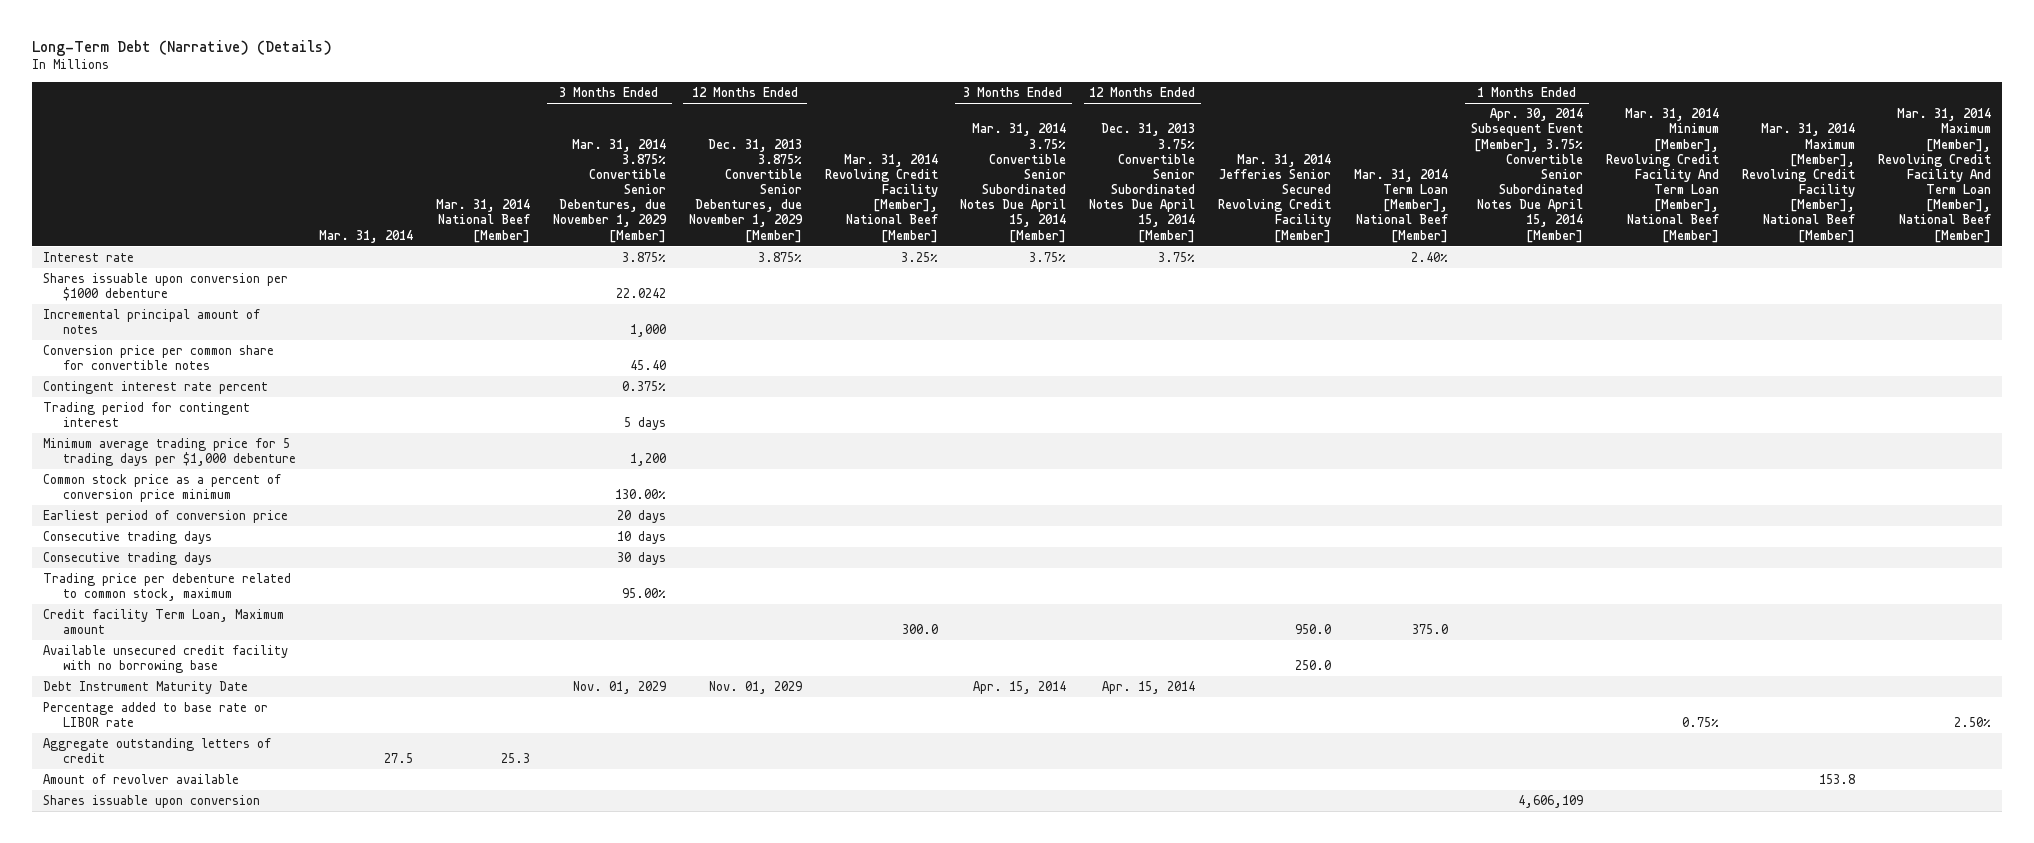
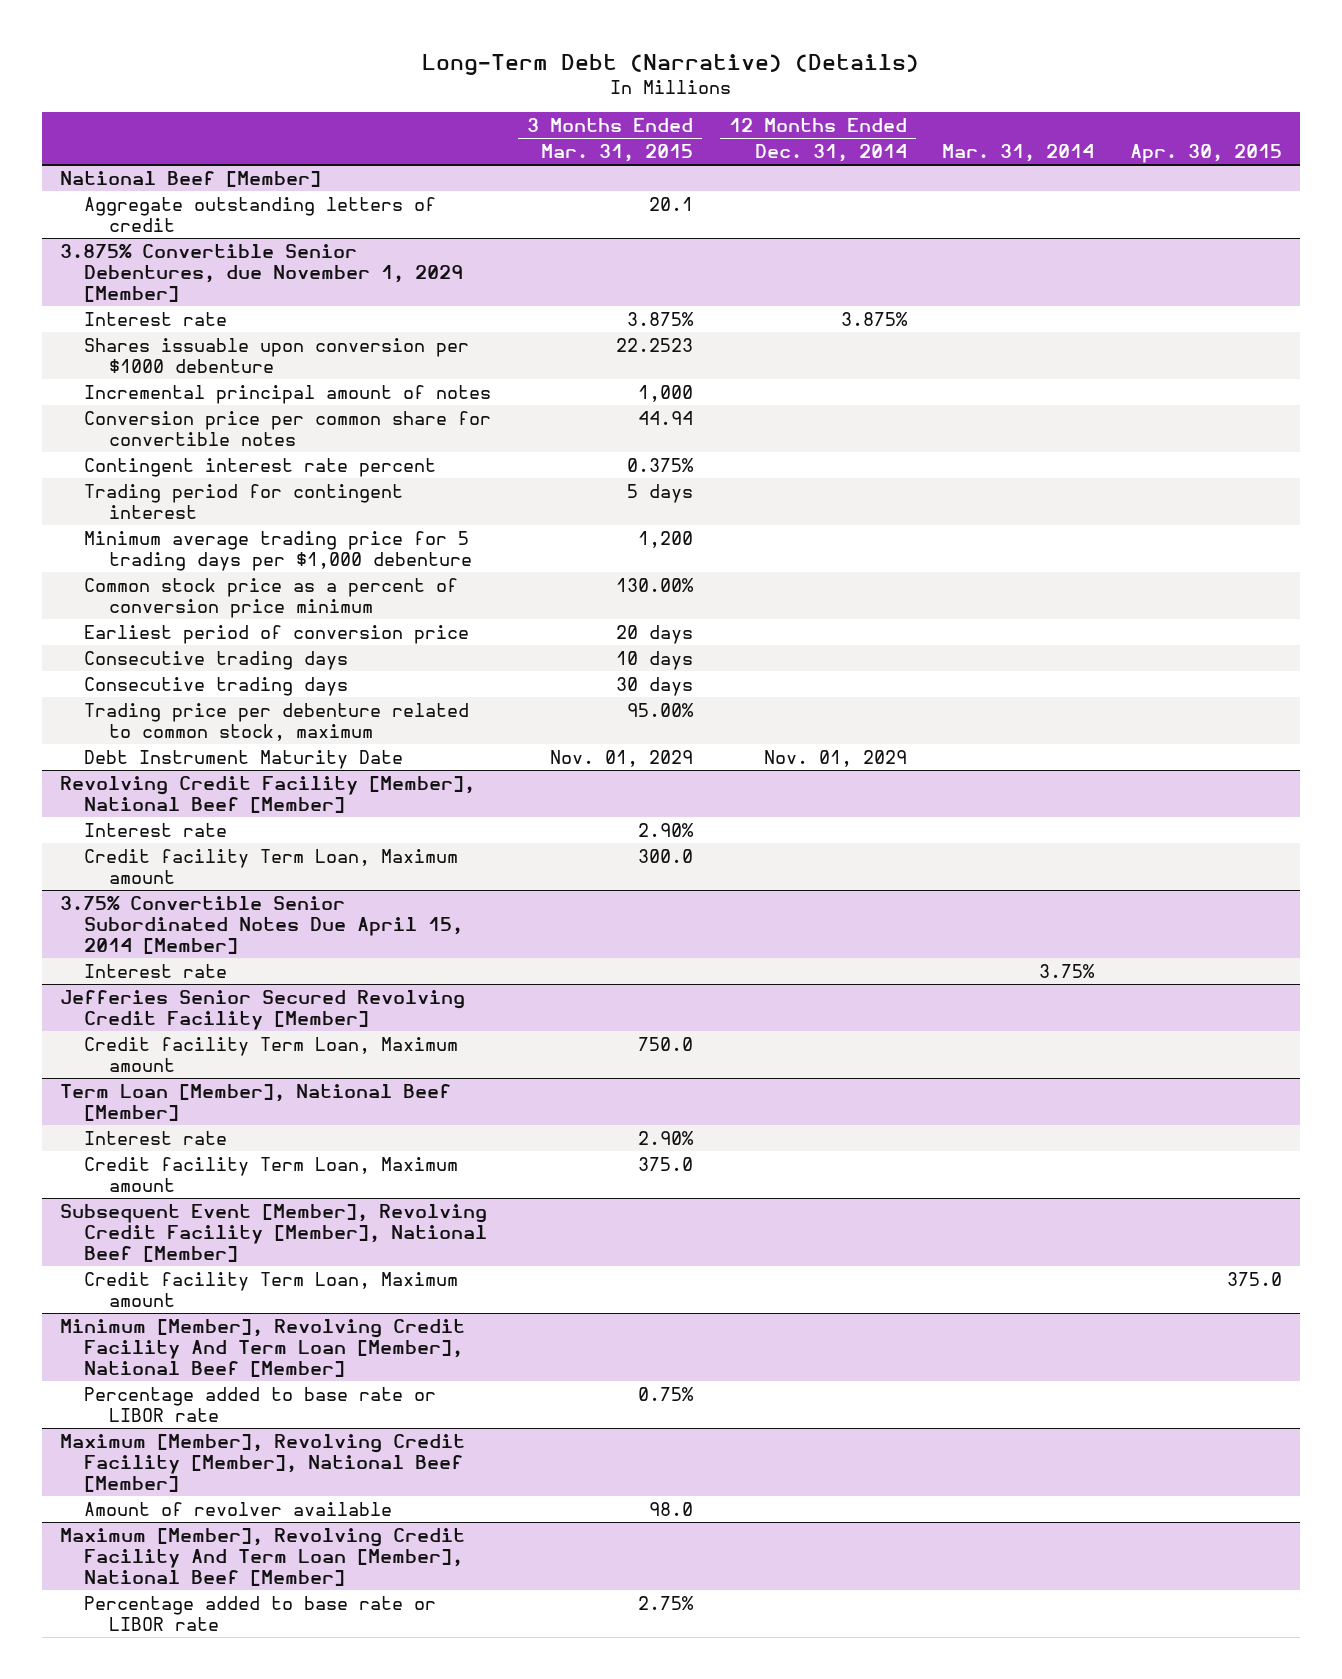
- | Mar. 31, 2014 | Mar. 31, 2014 National Beef [Member] | 3 Months Ended Mar. 31, 2014 3.875% Convertible Senior Debentures, due November 1, 2029 [Member] | 12 Months Ended Dec. 31, 2013 3.875% Convertible Senior Debentures, due November 1, 2029 [Member] | Mar. 31, 2014 Revolving Credit Facility [Member], National Beef [Member] | 3 Months Ended Mar. 31, 2014 3.75% Convertible Senior Subordinated Notes Due April 15, 2014 [Member] | 12 Months Ended Dec. 31, 2013 3.75% Convertible Senior Subordinated Notes Due April 15, 2014 [Member] | Mar. 31, 2014 Jefferies Senior Secured Revolving Credit Facility [Member] | Mar. 31, 2014 Term Loan [Member], National Beef [Member] | 1 Months Ended Apr. 30, 2014 Subsequent Event [Member], 3.75% Convertible Senior Subordinated Notes Due April 15, 2014 [Member] | Mar. 31, 2014 Minimum [Member], Revolving Credit Facility And Term Loan [Member], National Beef [Member] | Mar. 31, 2014 Maximum [Member], Revolving Credit Facility [Member], National Beef [Member] | Mar. 31, 2014 Maximum [Member], Revolving Credit Facility And Term Loan [Member], National Beef [Member]
+ | 3 Months Ended Mar. 31, 2015 | 12 Months Ended Dec. 31, 2014 | Mar. 31, 2014 | Apr. 30, 2015
- Interest rate | | | 3.875% | 3.875% | 3.25% | 3.75% | 3.75% | | 2.40% | | | |
- Shares issuable upon conversion per $1000 debenture | | | 22.0242 | | | | | | | | | |
- Incremental principal amount of notes | | | 1,000 | | | | | | | | | |
- Conversion price per common share for convertible notes | | | 45.40 | | | | | | | | | |
- Contingent interest rate percent | | | 0.375% | | | | | | | | | |
- Trading period for contingent interest | | | 5 days | | | | | | | | | |
- Minimum average trading price for 5 trading days per $1,000 debenture | | | 1,200 | | | | | | | | | |
- Common stock price as a percent of conversion price minimum | | | 130.00% | | | | | | | | | |
- Earliest period of conversion price | | | 20 days | | | | | | | | | |
- Consecutive trading days | | | 10 days | | | | | | | | | |
- Consecutive trading days | | | 30 days | | | | | | | | | |
- Trading price per debenture related to common stock, maximum | | | 95.00% | | | | | | | | | |
- Credit facility Term Loan, Maximum amount | | | | | 300.0 | | | 950.0 | 375.0 | | | |
- Available unsecured credit facility with no borrowing base | | | | | | | | 250.0 | | | | |
- Debt Instrument Maturity Date | | | Nov. 01, 2029 | Nov. 01, 2029 | | Apr. 15, 2014 | Apr. 15, 2014 | | | | | |
- Percentage added to base rate or LIBOR rate | | | | | | | | | | | 0.75% | | 2.50%
- Aggregate outstanding letters of credit | 27.5 | 25.3 | | | | | | | | | | |
- Amount of revolver available | | | | | | | | | | | | 153.8 |
- Shares issuable upon conversion | | | | | | | | | | 4,606,109 | | |
+ National Beef [Member]
+ Aggregate outstanding letters of credit | 20.1 | | |
+ 3.875% Convertible Senior Debentures, due November 1, 2029 [Member]
+ Interest rate | 3.875% | 3.875% | |
+ Shares issuable upon conversion per $1000 debenture | 22.2523 | | |
+ Incremental principal amount of notes | 1,000 | | |
+ Conversion price per common share for convertible notes | 44.94 | | |
+ Contingent interest rate percent | 0.375% | | |
+ Trading period for contingent interest | 5 days | | |
+ Minimum average trading price for 5 trading days per $1,000 debenture | 1,200 | | |
+ Common stock price as a percent of conversion price minimum | 130.00% | | |
+ Earliest period of conversion price | 20 days | | |
+ Consecutive trading days | 10 days | | |
+ Consecutive trading days | 30 days | | |
+ Trading price per debenture related to common stock, maximum | 95.00% | | |
+ Debt Instrument Maturity Date | Nov. 01, 2029 | Nov. 01, 2029 | |
+ Revolving Credit Facility [Member], National Beef [Member]
+ Interest rate | 2.90% | | |
+ Credit facility Term Loan, Maximum amount | 300.0 | | |
+ 3.75% Convertible Senior Subordinated Notes Due April 15, 2014 [Member]
+ Interest rate | | | 3.75% |
+ Jefferies Senior Secured Revolving Credit Facility [Member]
+ Credit facility Term Loan, Maximum amount | 750.0 | | |
+ Term Loan [Member], National Beef [Member]
+ Interest rate | 2.90% | | |
+ Credit facility Term Loan, Maximum amount | 375.0 | | |
+ Subsequent Event [Member], Revolving Credit Facility [Member], National Beef [Member]
+ Credit facility Term Loan, Maximum amount | | | | 375.0
+ Minimum [Member], Revolving Credit Facility And Term Loan [Member], National Beef [Member]
+ Percentage added to base rate or LIBOR rate | 0.75% | | |
+ Maximum [Member], Revolving Credit Facility [Member], National Beef [Member]
+ Amount of revolver available | 98.0 | | |
+ Maximum [Member], Revolving Credit Facility And Term Loan [Member], National Beef [Member]
+ Percentage added to base rate or LIBOR rate | 2.75% | | |

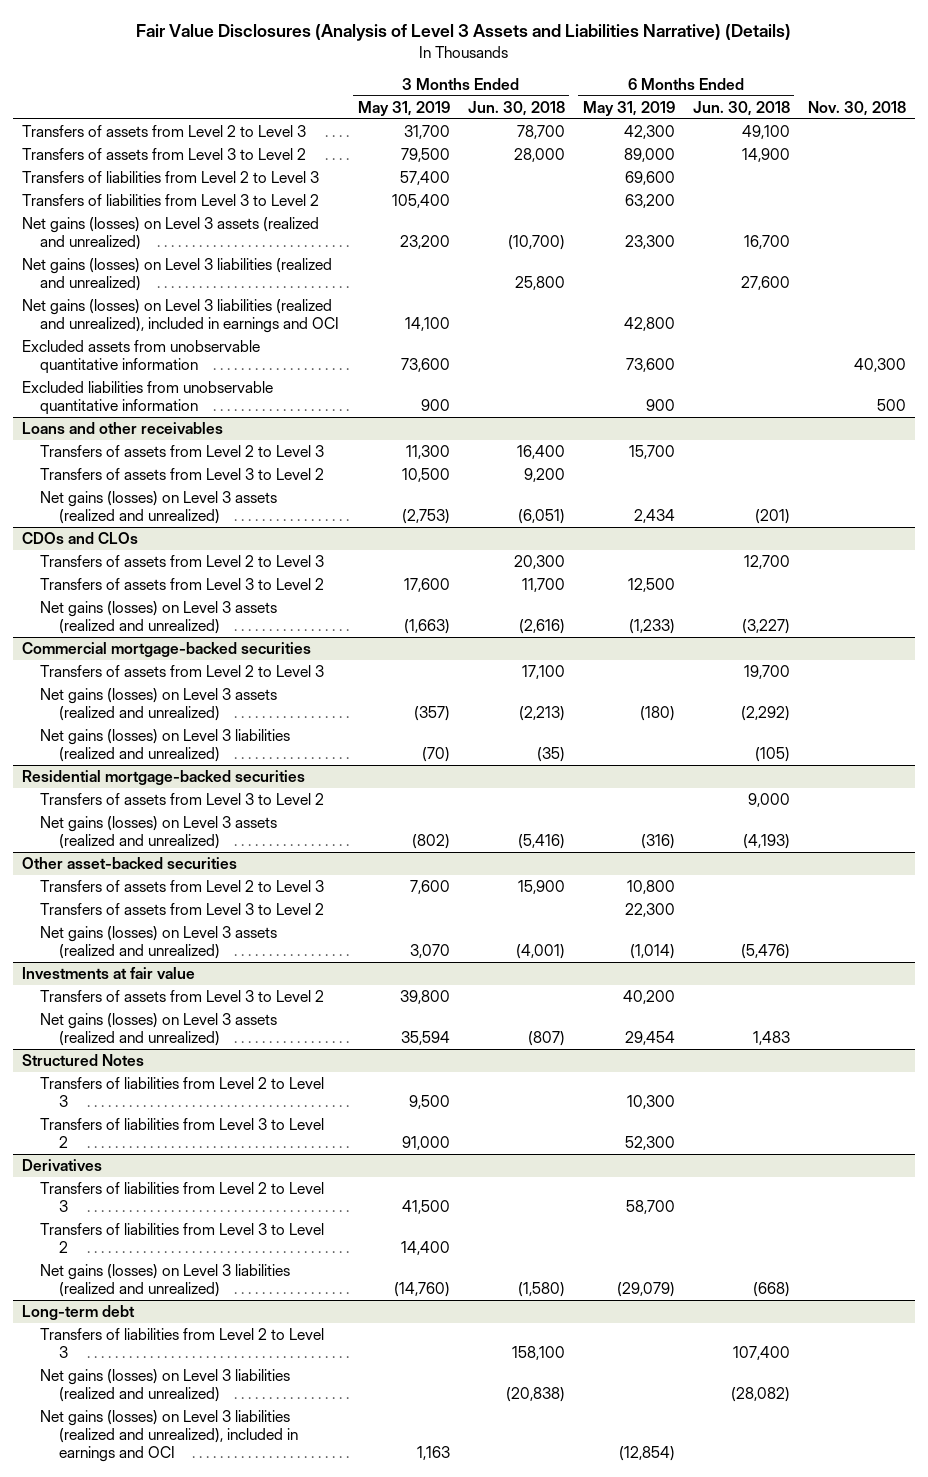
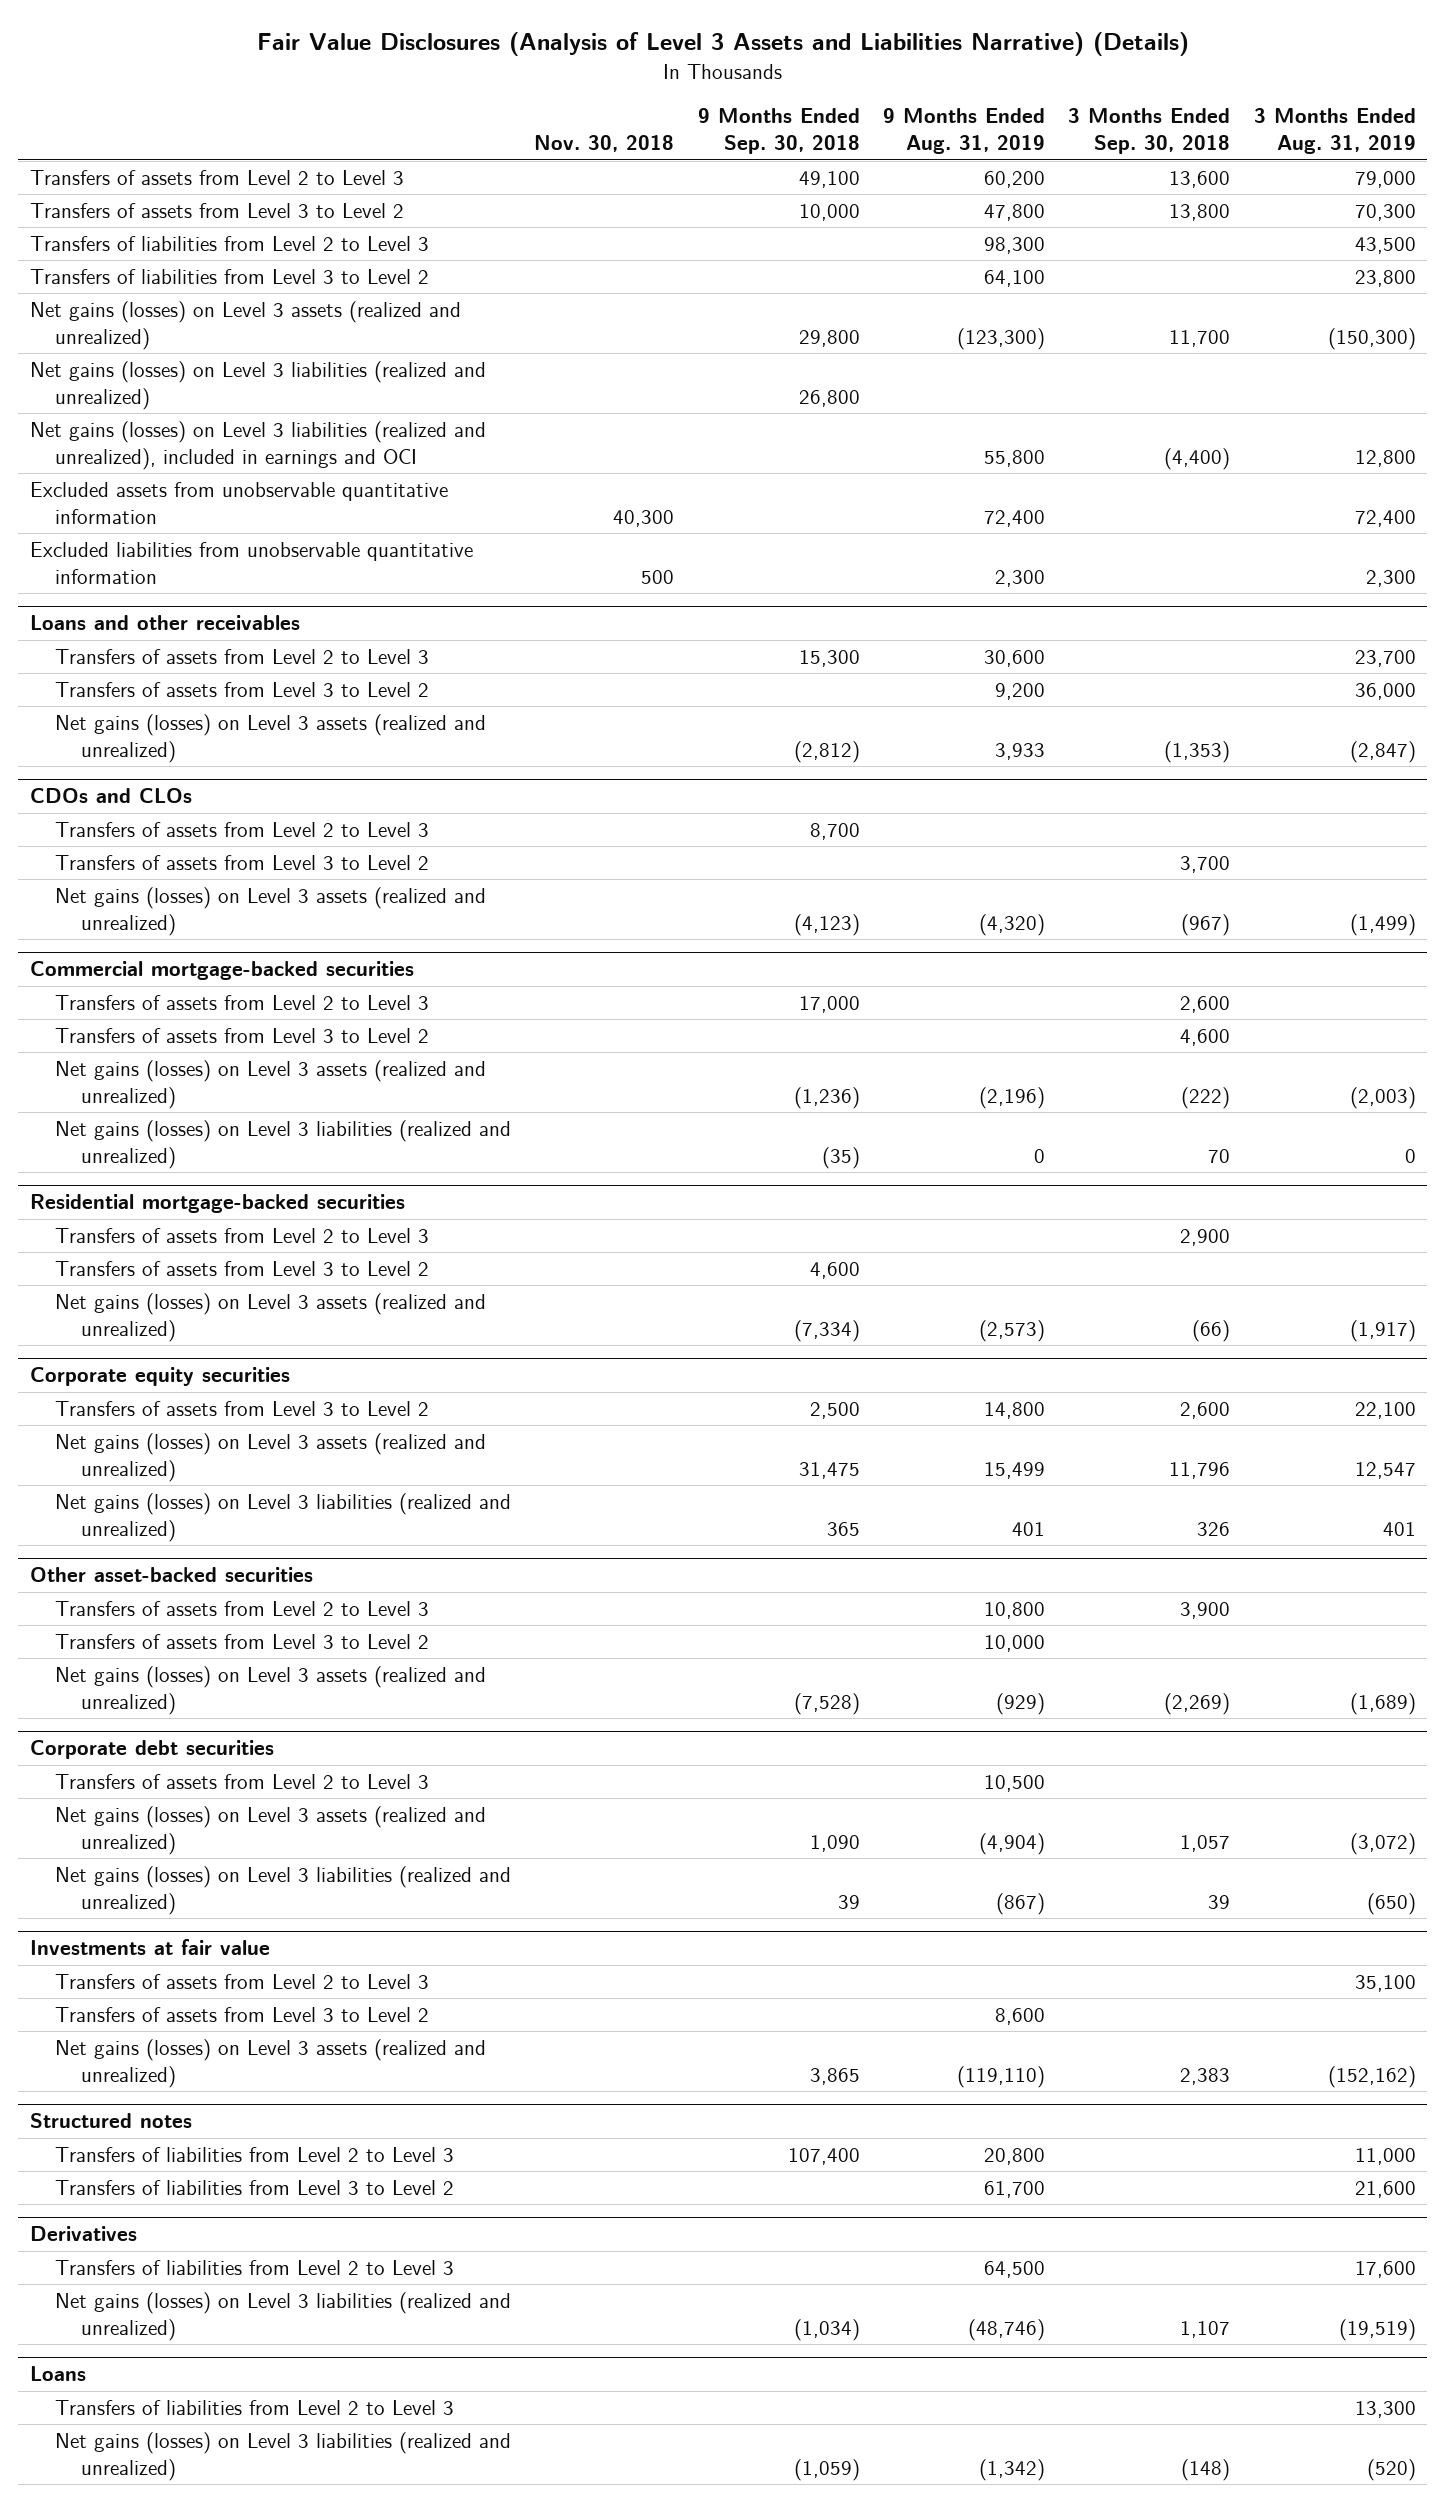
- | 3 Months Ended May 31, 2019 | 3 Months Ended Jun. 30, 2018 | 6 Months Ended May 31, 2019 | 6 Months Ended Jun. 30, 2018 | Nov. 30, 2018
+ | Nov. 30, 2018 | 9 Months Ended Sep. 30, 2018 | 9 Months Ended Aug. 31, 2019 | 3 Months Ended Sep. 30, 2018 | 3 Months Ended Aug. 31, 2019
@ Commercial mortgage-backed securities
+ Transfers of assets from Level 3 to Level 2 | | | | 4,600 |
@ Residential mortgage-backed securities
+ Transfers of assets from Level 2 to Level 3 | | | | 2,900 |
+ Corporate equity securities
+ Transfers of assets from Level 3 to Level 2 | | 2,500 | 14,800 | 2,600 | 22,100
+ Net gains (losses) on Level 3 assets (realized and unrealized) | | 31,475 | 15,499 | 11,796 | 12,547
+ Net gains (losses) on Level 3 liabilities (realized and unrealized) | | 365 | 401 | 326 | 401
+ Corporate debt securities
+ Transfers of assets from Level 2 to Level 3 | | | 10,500 | |
+ Net gains (losses) on Level 3 assets (realized and unrealized) | | 1,090 | (4,904) | 1,057 | (3,072)
+ Net gains (losses) on Level 3 liabilities (realized and unrealized) | | 39 | (867) | 39 | (650)
@ Investments at fair value
+ Transfers of assets from Level 2 to Level 3 | | | | | 35,100
- Structured Notes
+ Structured notes
@ Derivatives
- Transfers of liabilities from Level 3 to Level 2 | 14,400 | | | |
- Long-term debt
- Transfers of liabilities from Level 2 to Level 3 | | 158,100 | | 107,400 |
- Net gains (losses) on Level 3 liabilities (realized and unrealized) | | (20,838) | | (28,082) |
- Net gains (losses) on Level 3 liabilities (realized and unrealized), included in earnings and OCI | 1,163 | | (12,854) | |
+ Loans
+ Transfers of liabilities from Level 2 to Level 3 | | | | | 13,300
+ Net gains (losses) on Level 3 liabilities (realized and unrealized) | | (1,059) | (1,342) | (148) | (520)

